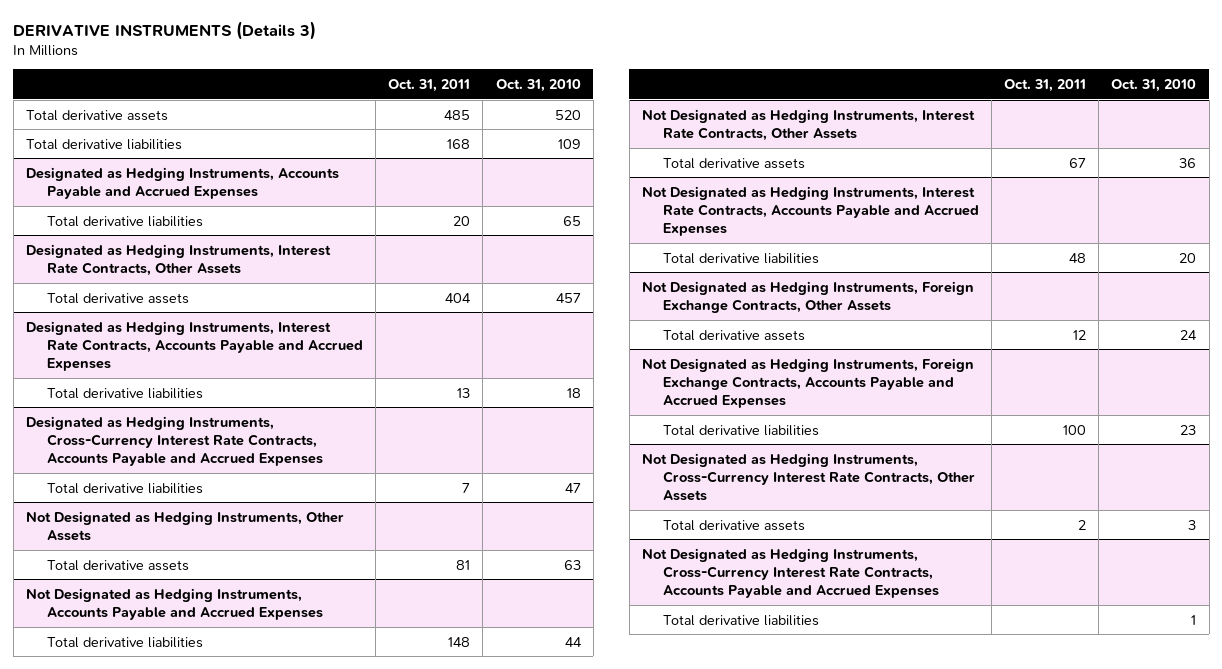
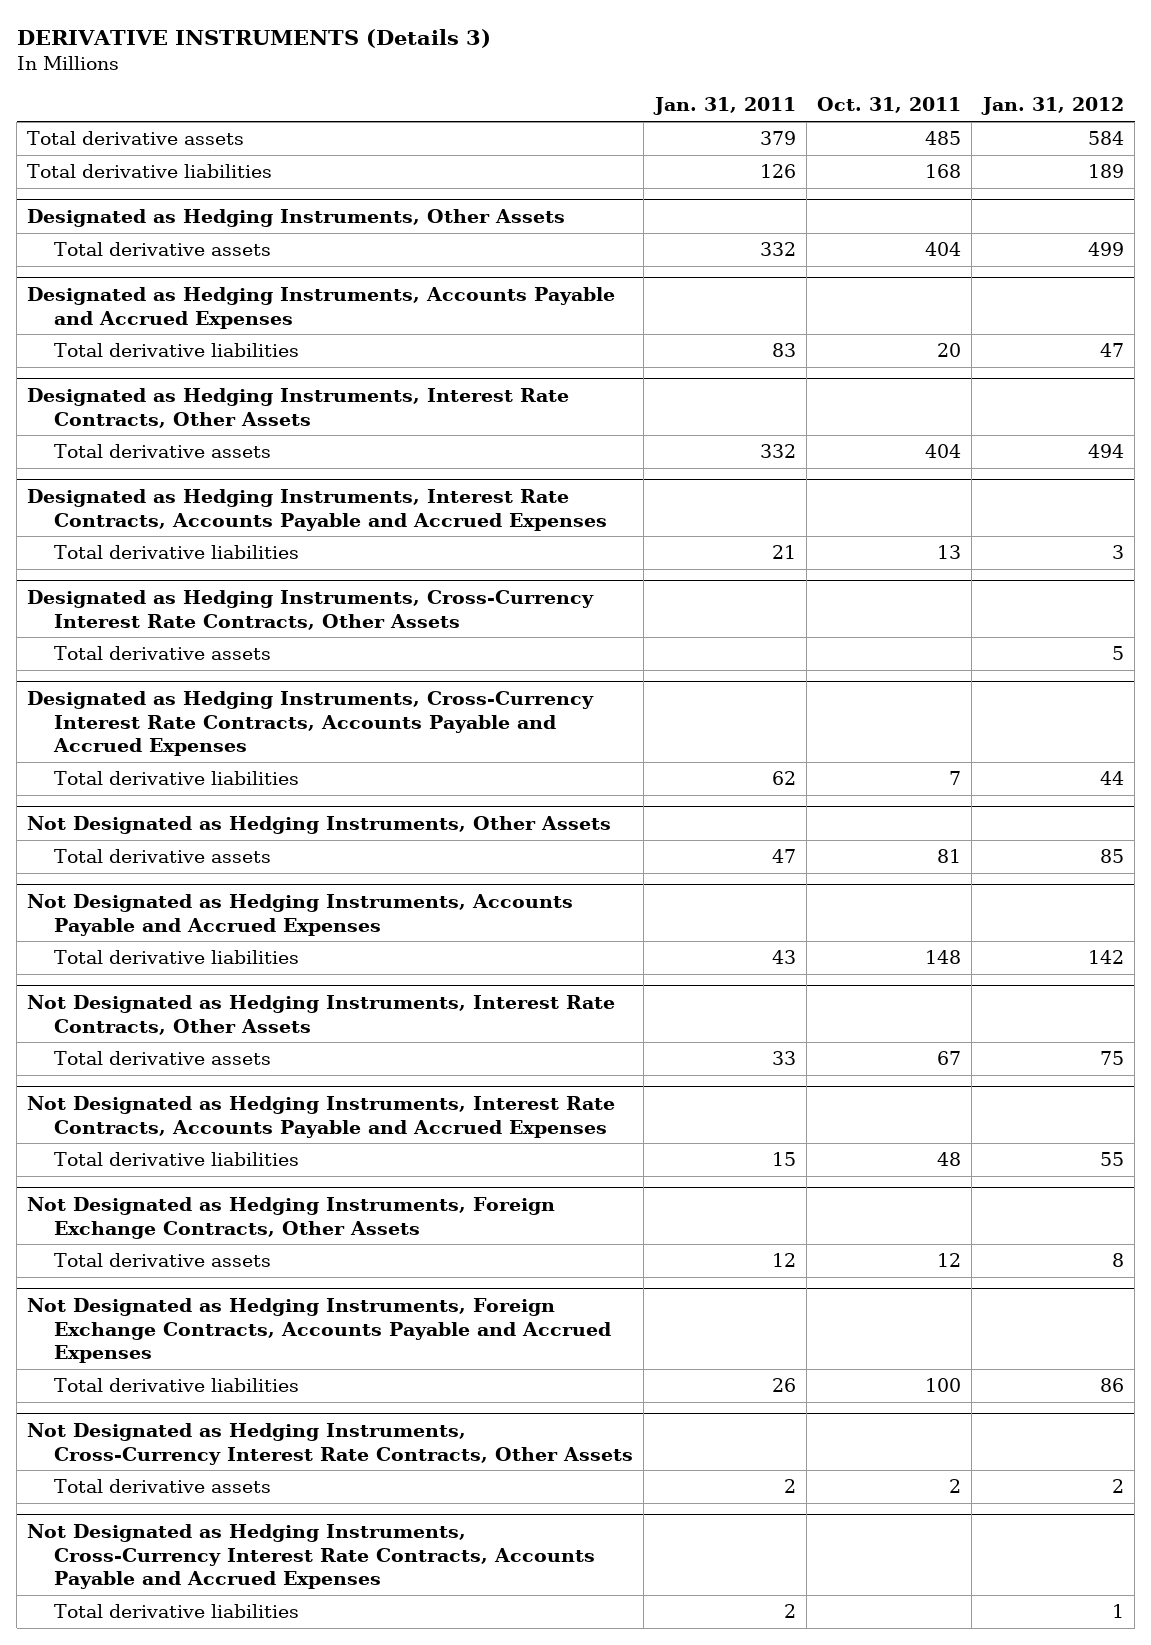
- | Oct. 31, 2011 | Oct. 31, 2010
+ | Jan. 31, 2011 | Oct. 31, 2011 | Jan. 31, 2012
+ Designated as Hedging Instruments, Other Assets
+ Total derivative assets | 332 | 404 | 499
+ Designated as Hedging Instruments, Cross-Currency Interest Rate Contracts, Other Assets
+ Total derivative assets | | | 5

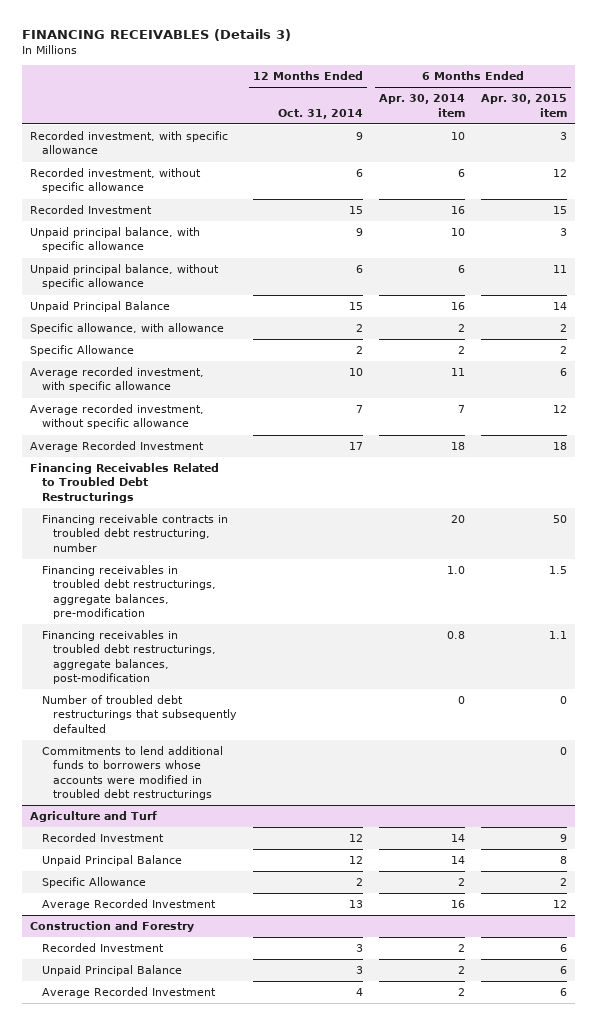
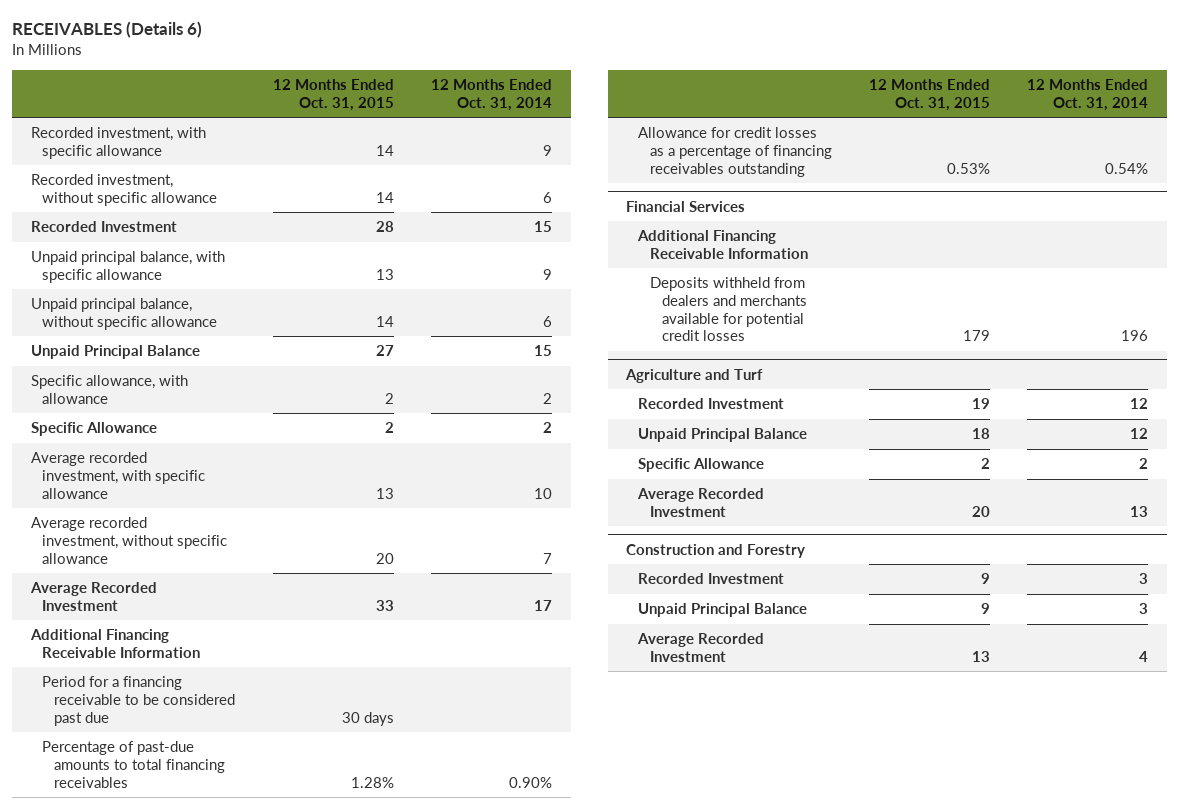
- FINANCING RECEIVABLES (Details 3)
+ RECEIVABLES (Details 6)
- | 12 Months Ended Oct. 31, 2014 | 6 Months Ended Apr. 30, 2014 item | 6 Months Ended Apr. 30, 2015 item
+ | 12 Months Ended Oct. 31, 2015 | 12 Months Ended Oct. 31, 2014
- Financing Receivables Related to Troubled Debt Restructurings
- Financing receivable contracts in troubled debt restructuring, number | | 20 | 50
- Financing receivables in troubled debt restructurings, aggregate balances, pre-modification | | 1.0 | 1.5
- Financing receivables in troubled debt restructurings, aggregate balances, post-modification | | 0.8 | 1.1
- Number of troubled debt restructurings that subsequently defaulted | | 0 | 0
- Commitments to lend additional funds to borrowers whose accounts were modified in troubled debt restructurings | | | 0
+ Additional Financing Receivable Information
+ Period for a financing receivable to be considered past due | 30 days |
+ Percentage of past-due amounts to total financing receivables | 1.28% | 0.90%
+ Allowance for credit losses as a percentage of financing receivables outstanding | 0.53% | 0.54%
+ Financial Services
+ Additional Financing Receivable Information
+ Deposits withheld from dealers and merchants available for potential credit losses | 179 | 196

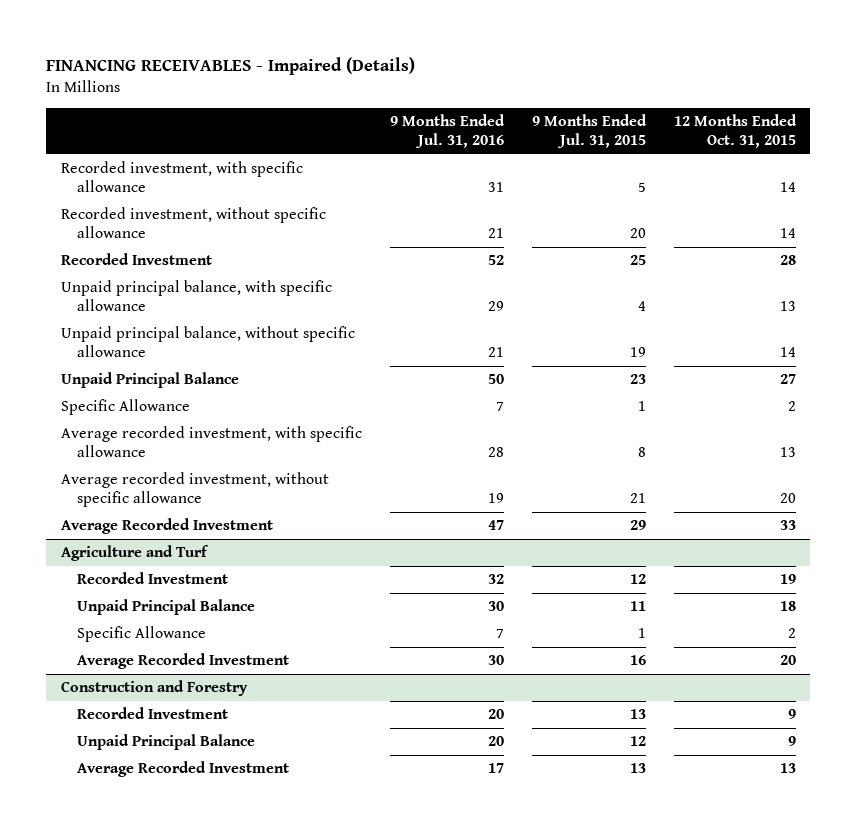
- RECEIVABLES (Details 6)
+ FINANCING RECEIVABLES - Impaired (Details)
- | 12 Months Ended Oct. 31, 2015 | 12 Months Ended Oct. 31, 2014
+ | 9 Months Ended Jul. 31, 2016 | 9 Months Ended Jul. 31, 2015 | 12 Months Ended Oct. 31, 2015
- Specific allowance, with allowance | 2 | 2
- Additional Financing Receivable Information
- Period for a financing receivable to be considered past due | 30 days |
- Percentage of past-due amounts to total financing receivables | 1.28% | 0.90%
- Allowance for credit losses as a percentage of financing receivables outstanding | 0.53% | 0.54%
- Financial Services
- Additional Financing Receivable Information
- Deposits withheld from dealers and merchants available for potential credit losses | 179 | 196

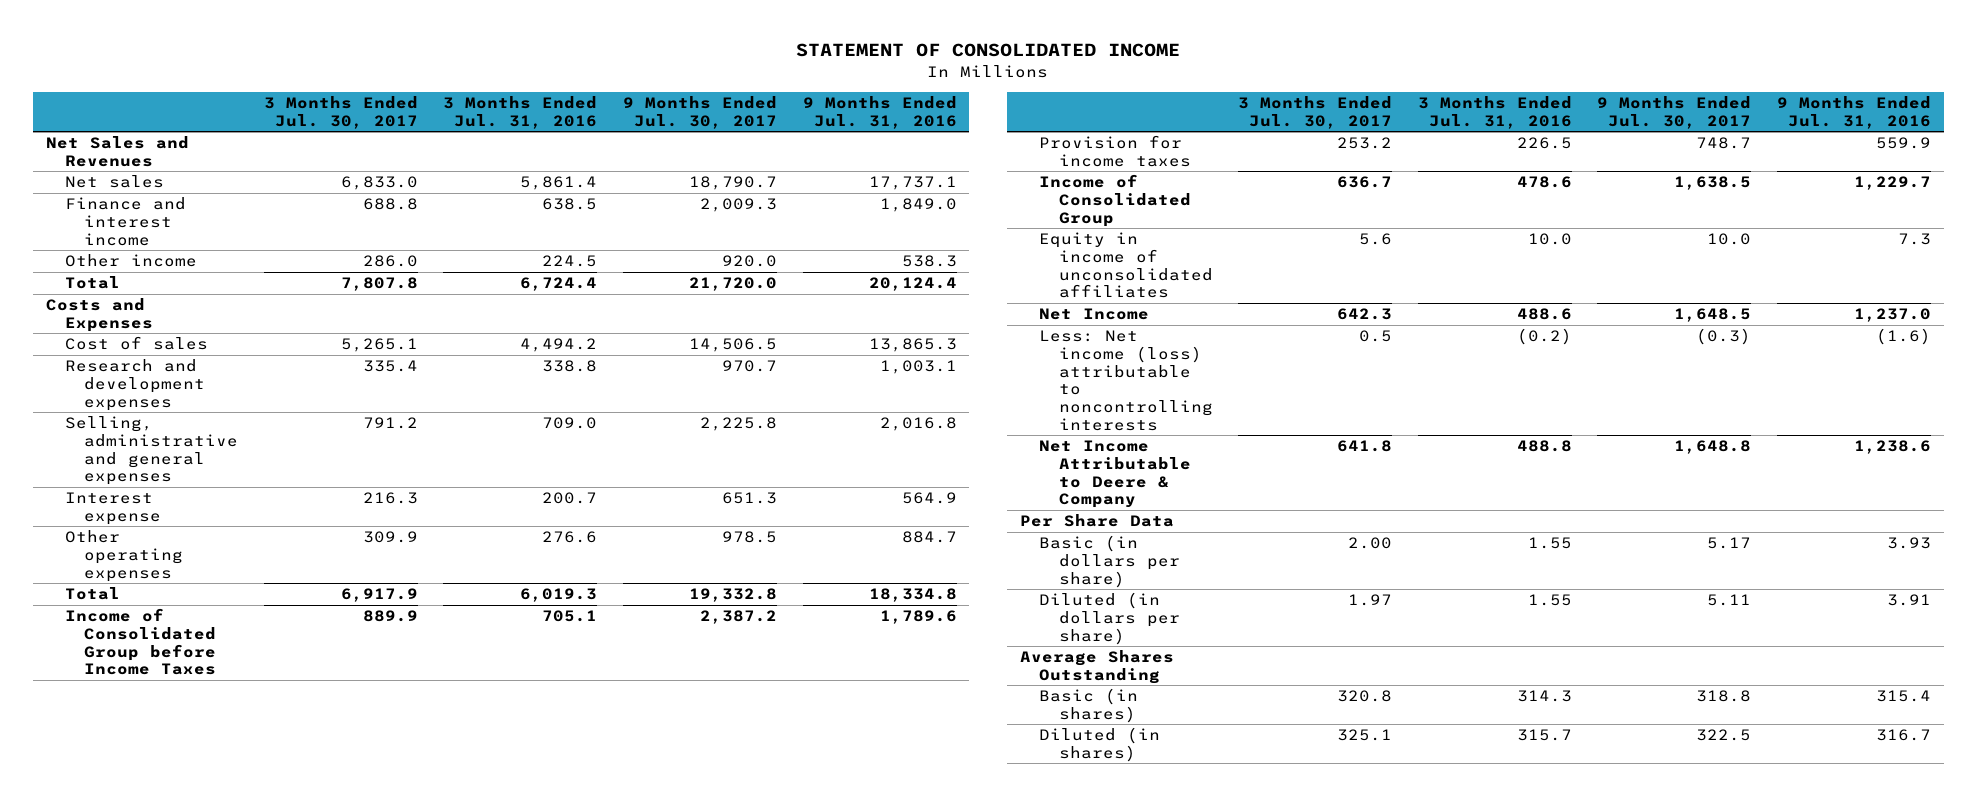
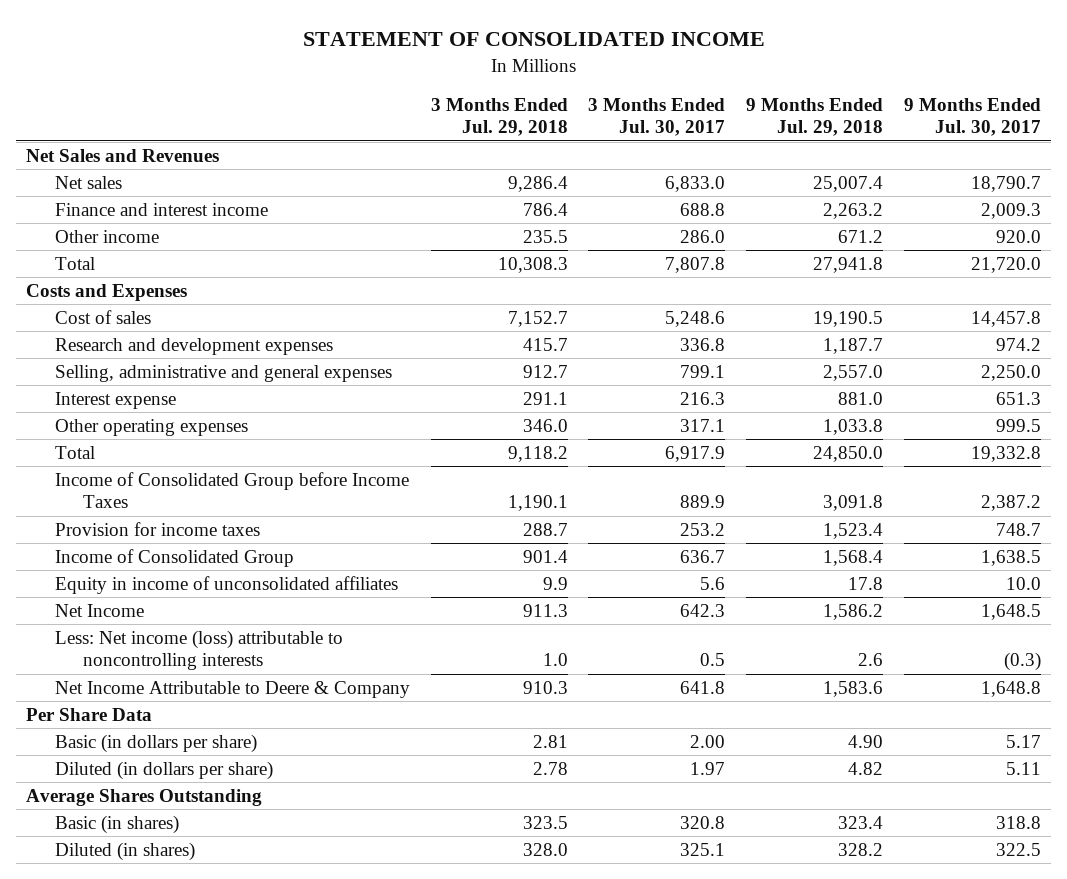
- | 3 Months Ended Jul. 30, 2017 | 3 Months Ended Jul. 31, 2016 | 9 Months Ended Jul. 30, 2017 | 9 Months Ended Jul. 31, 2016
+ | 3 Months Ended Jul. 29, 2018 | 3 Months Ended Jul. 30, 2017 | 9 Months Ended Jul. 29, 2018 | 9 Months Ended Jul. 30, 2017
- Cost of sales | 5,265.1 | 4,494.2 | 14,506.5 | 13,865.3
- Research and development expenses | 335.4 | 338.8 | 970.7 | 1,003.1
- Selling, administrative and general expenses | 791.2 | 709.0 | 2,225.8 | 2,016.8
+ Cost of sales | 7,152.7 | 5,248.6 | 19,190.5 | 14,457.8
+ Research and development expenses | 415.7 | 336.8 | 1,187.7 | 974.2
+ Selling, administrative and general expenses | 912.7 | 799.1 | 2,557.0 | 2,250.0
- Other operating expenses | 309.9 | 276.6 | 978.5 | 884.7
+ Other operating expenses | 346.0 | 317.1 | 1,033.8 | 999.5

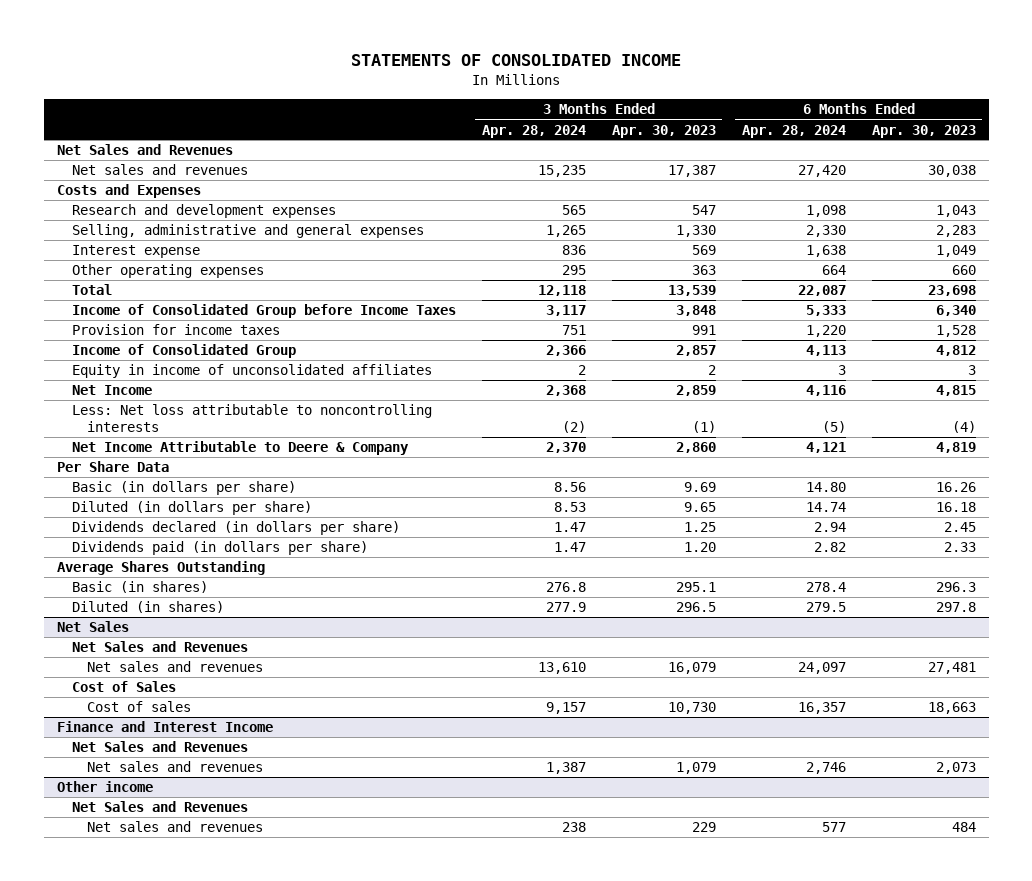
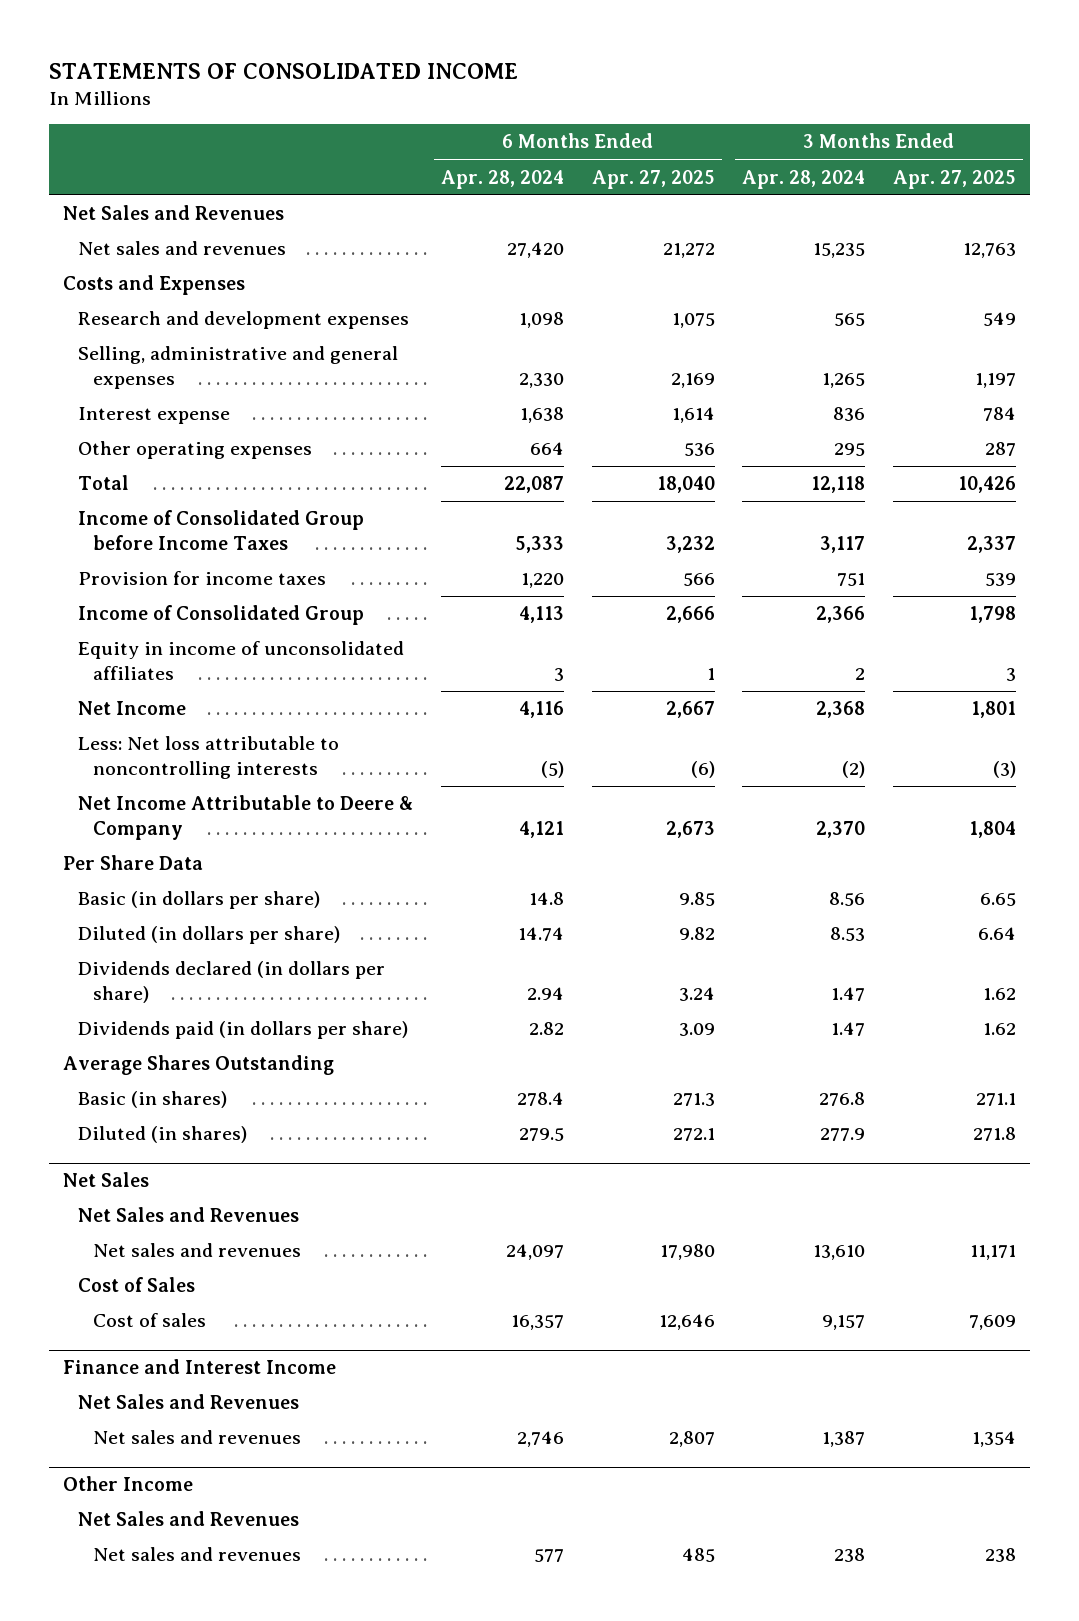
- | 3 Months Ended Apr. 28, 2024 | 3 Months Ended Apr. 30, 2023 | 6 Months Ended Apr. 28, 2024 | 6 Months Ended Apr. 30, 2023
+ | 6 Months Ended Apr. 28, 2024 | 6 Months Ended Apr. 27, 2025 | 3 Months Ended Apr. 28, 2024 | 3 Months Ended Apr. 27, 2025
- Basic (in dollars per share) | 8.56 | 9.69 | 14.80 | 16.26
+ Basic (in dollars per share) | 14.8 | 9.85 | 8.56 | 6.65
- Other income
+ Other Income

